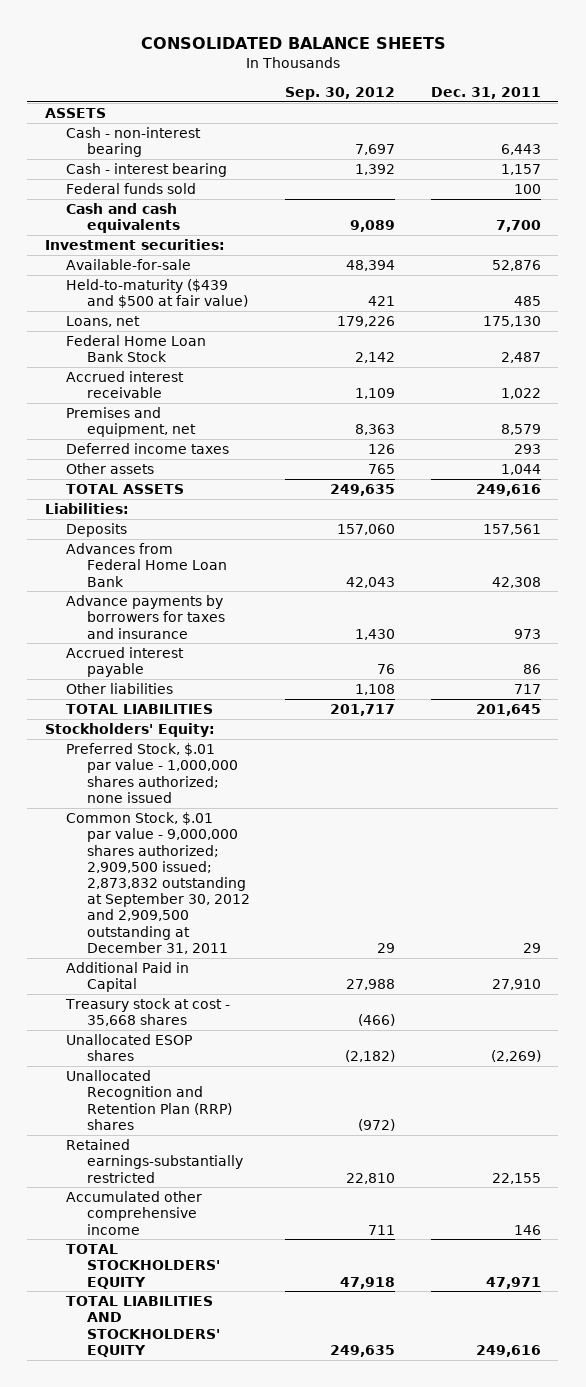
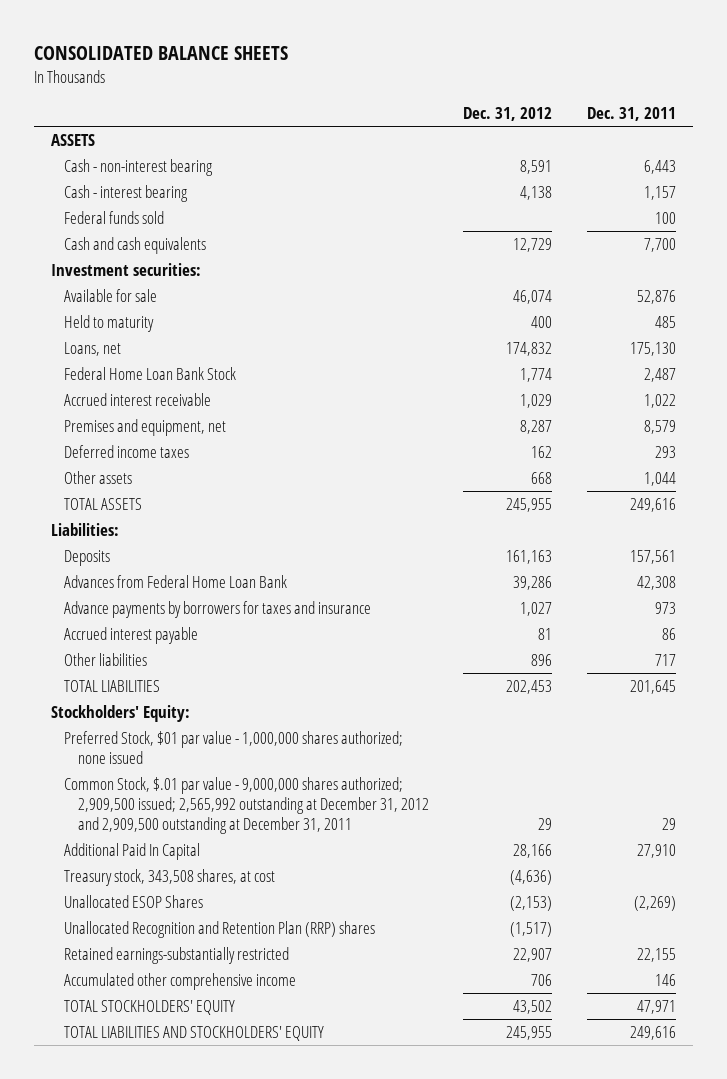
- | Sep. 30, 2012 | Dec. 31, 2011
+ | Dec. 31, 2012 | Dec. 31, 2011
- Available-for-sale | 48,394 | 52,876
- Held-to-maturity ($439 and $500 at fair value) | 421 | 485
+ Available for sale | 46,074 | 52,876
+ Held to maturity | 400 | 485
- Preferred Stock, $.01 par value - 1,000,000 shares authorized; none issued
- Common Stock, $.01 par value - 9,000,000 shares authorized; 2,909,500 issued; 2,873,832 outstanding at September 30, 2012 and 2,909,500 outstanding at December 31, 2011 | 29 | 29
- Additional Paid in Capital | 27,988 | 27,910
- Treasury stock at cost - 35,668 shares | (466) |
- Unallocated ESOP shares | (2,182) | (2,269)
+ Preferred Stock, $01 par value - 1,000,000 shares authorized; none issued
+ Common Stock, $.01 par value - 9,000,000 shares authorized; 2,909,500 issued; 2,565,992 outstanding at December 31, 2012 and 2,909,500 outstanding at December 31, 2011 | 29 | 29
+ Additional Paid In Capital | 28,166 | 27,910
+ Treasury stock, 343,508 shares, at cost | (4,636) |
+ Unallocated ESOP Shares | (2,153) | (2,269)

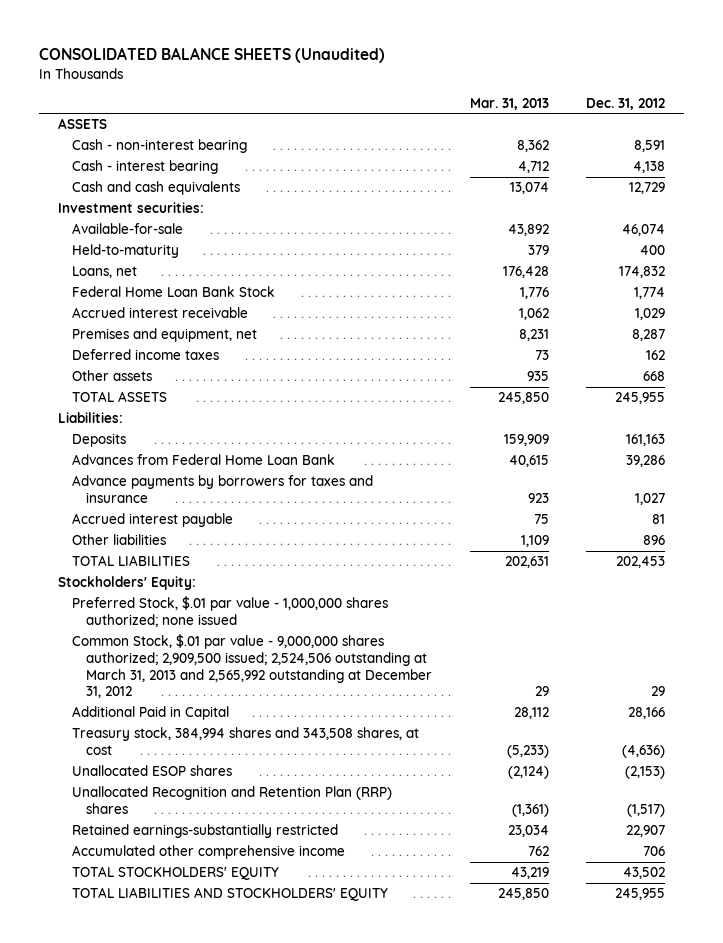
- CONSOLIDATED BALANCE SHEETS
+ CONSOLIDATED BALANCE SHEETS (Unaudited)
- | Dec. 31, 2012 | Dec. 31, 2011
+ | Mar. 31, 2013 | Dec. 31, 2012
- Federal funds sold | | 100
- Available for sale | 46,074 | 52,876
- Held to maturity | 400 | 485
+ Available-for-sale | 43,892 | 46,074
+ Held-to-maturity | 379 | 400
- Preferred Stock, $01 par value - 1,000,000 shares authorized; none issued
- Common Stock, $.01 par value - 9,000,000 shares authorized; 2,909,500 issued; 2,565,992 outstanding at December 31, 2012 and 2,909,500 outstanding at December 31, 2011 | 29 | 29
- Additional Paid In Capital | 28,166 | 27,910
- Treasury stock, 343,508 shares, at cost | (4,636) |
- Unallocated ESOP Shares | (2,153) | (2,269)
+ Preferred Stock, $.01 par value - 1,000,000 shares authorized; none issued
+ Common Stock, $.01 par value - 9,000,000 shares authorized; 2,909,500 issued; 2,524,506 outstanding at March 31, 2013 and 2,565,992 outstanding at December 31, 2012 | 29 | 29
+ Additional Paid in Capital | 28,112 | 28,166
+ Treasury stock, 384,994 shares and 343,508 shares, at cost | (5,233) | (4,636)
+ Unallocated ESOP shares | (2,124) | (2,153)

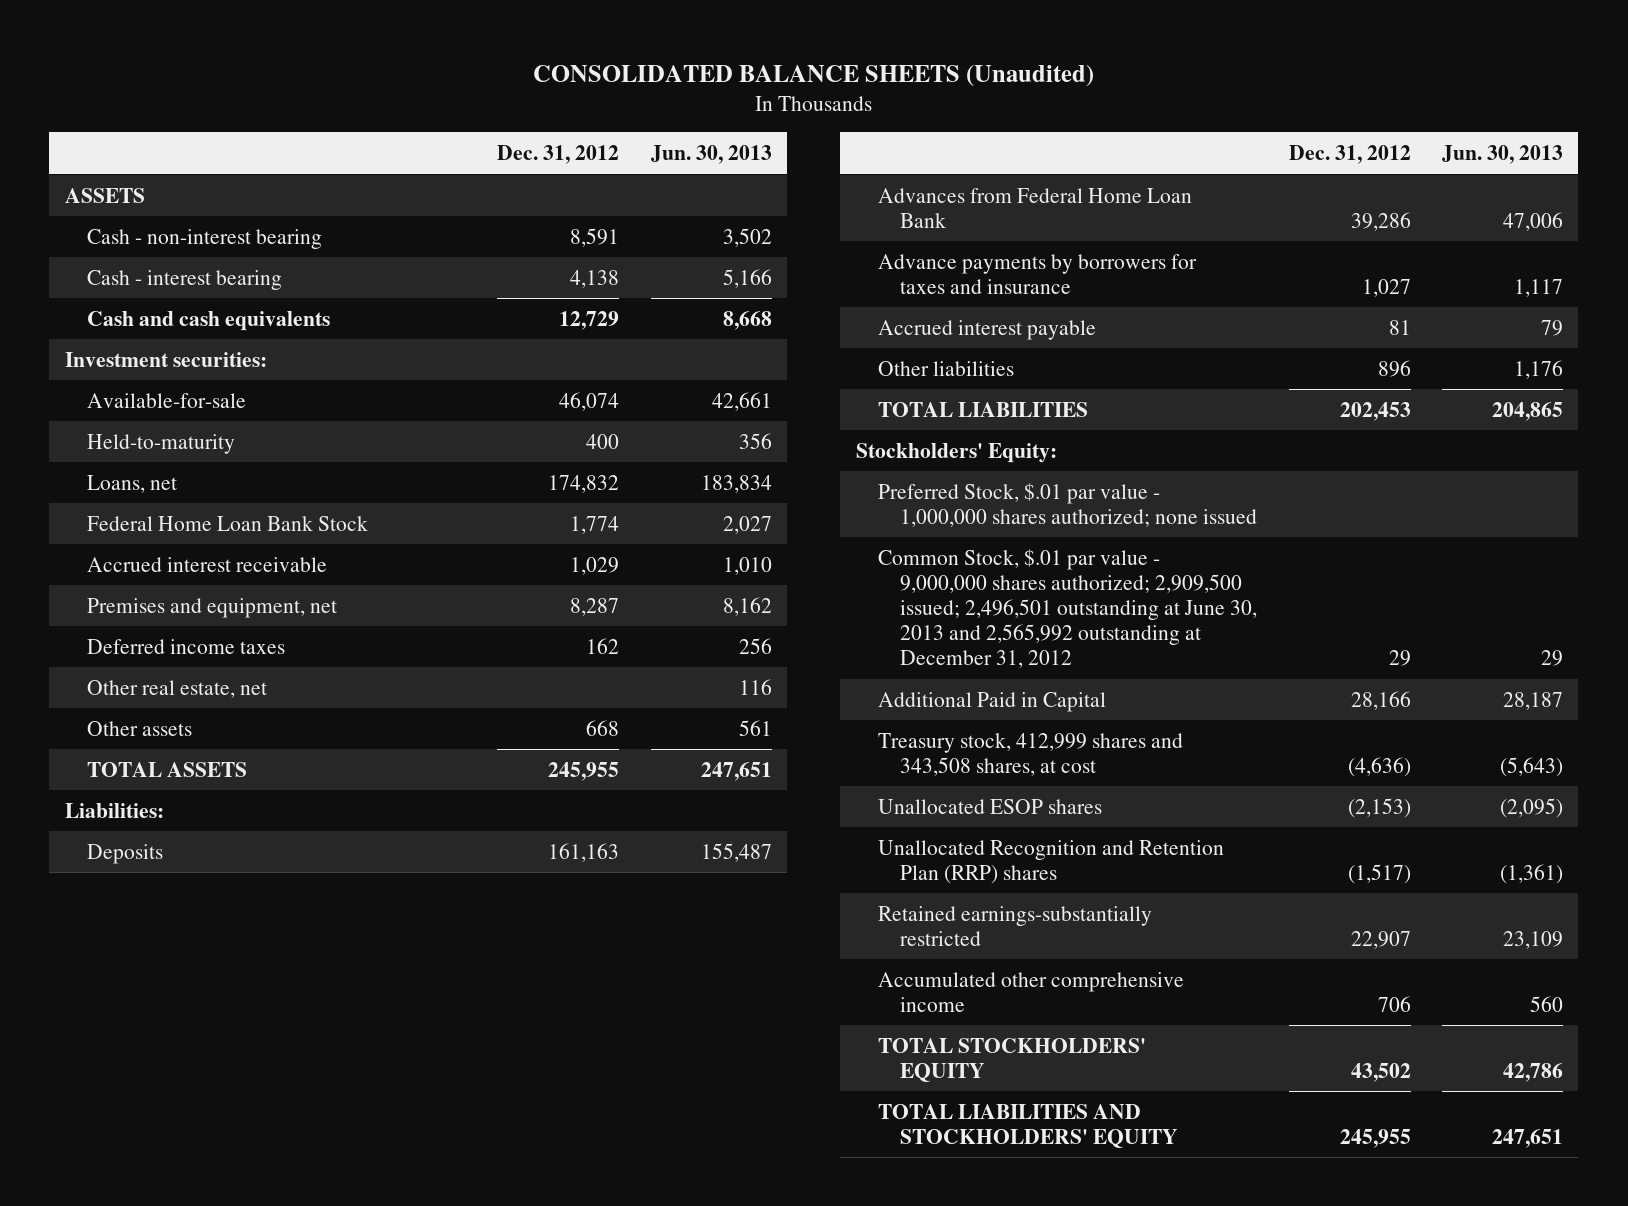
- | Mar. 31, 2013 | Dec. 31, 2012
+ | Dec. 31, 2012 | Jun. 30, 2013
+ Other real estate, net | | 116
- Common Stock, $.01 par value - 9,000,000 shares authorized; 2,909,500 issued; 2,524,506 outstanding at March 31, 2013 and 2,565,992 outstanding at December 31, 2012 | 29 | 29
+ Common Stock, $.01 par value - 9,000,000 shares authorized; 2,909,500 issued; 2,496,501 outstanding at June 30, 2013 and 2,565,992 outstanding at December 31, 2012 | 29 | 29
- Treasury stock, 384,994 shares and 343,508 shares, at cost | (5,233) | (4,636)
+ Treasury stock, 412,999 shares and 343,508 shares, at cost | (4,636) | (5,643)

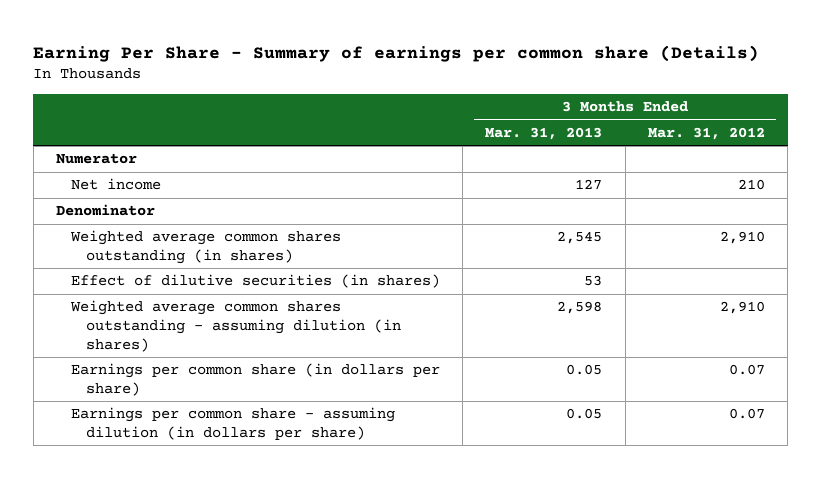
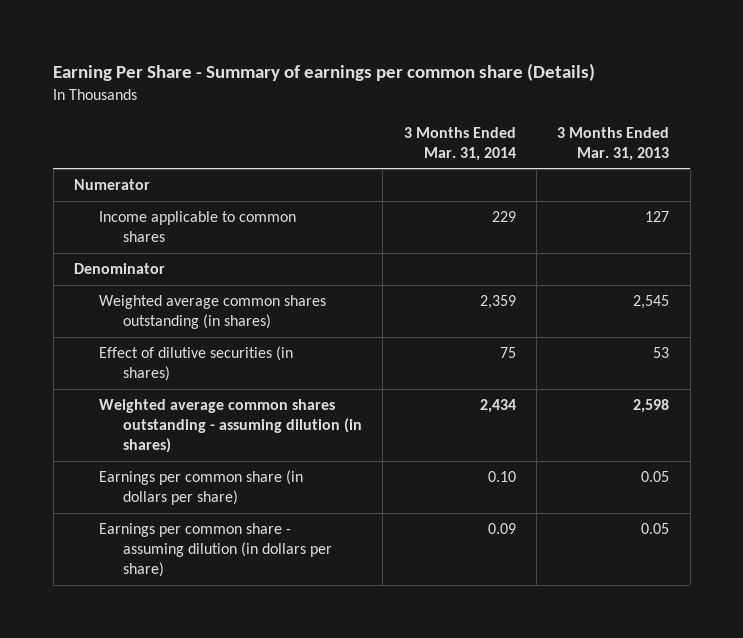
- | 3 Months Ended Mar. 31, 2013 | 3 Months Ended Mar. 31, 2012
+ | 3 Months Ended Mar. 31, 2014 | 3 Months Ended Mar. 31, 2013
- Net income | 127 | 210
+ Income applicable to common shares | 229 | 127

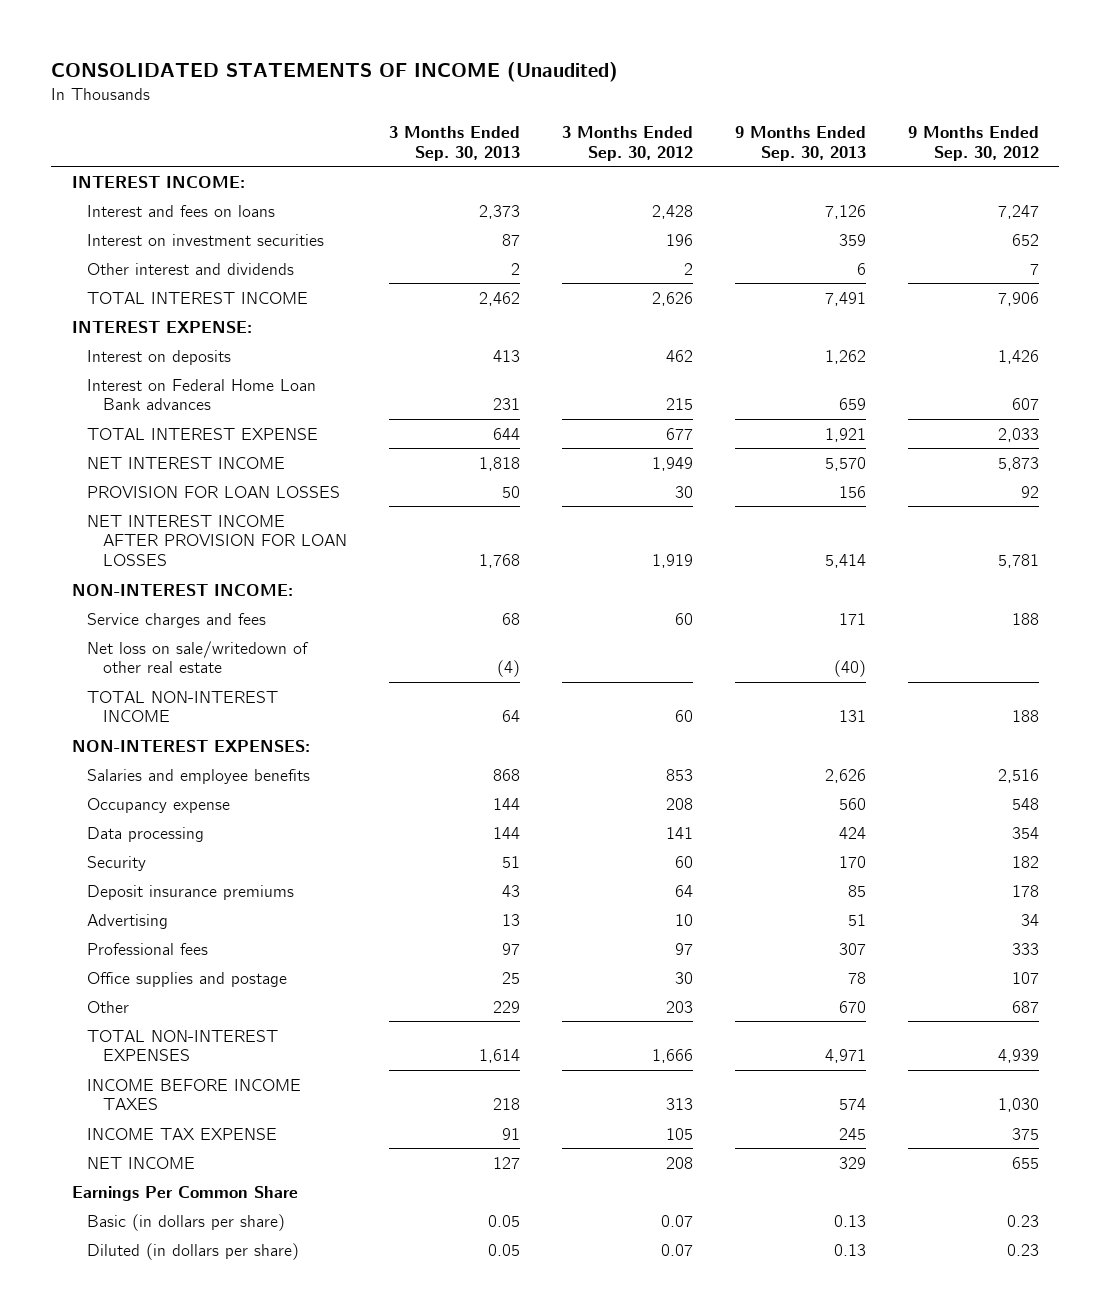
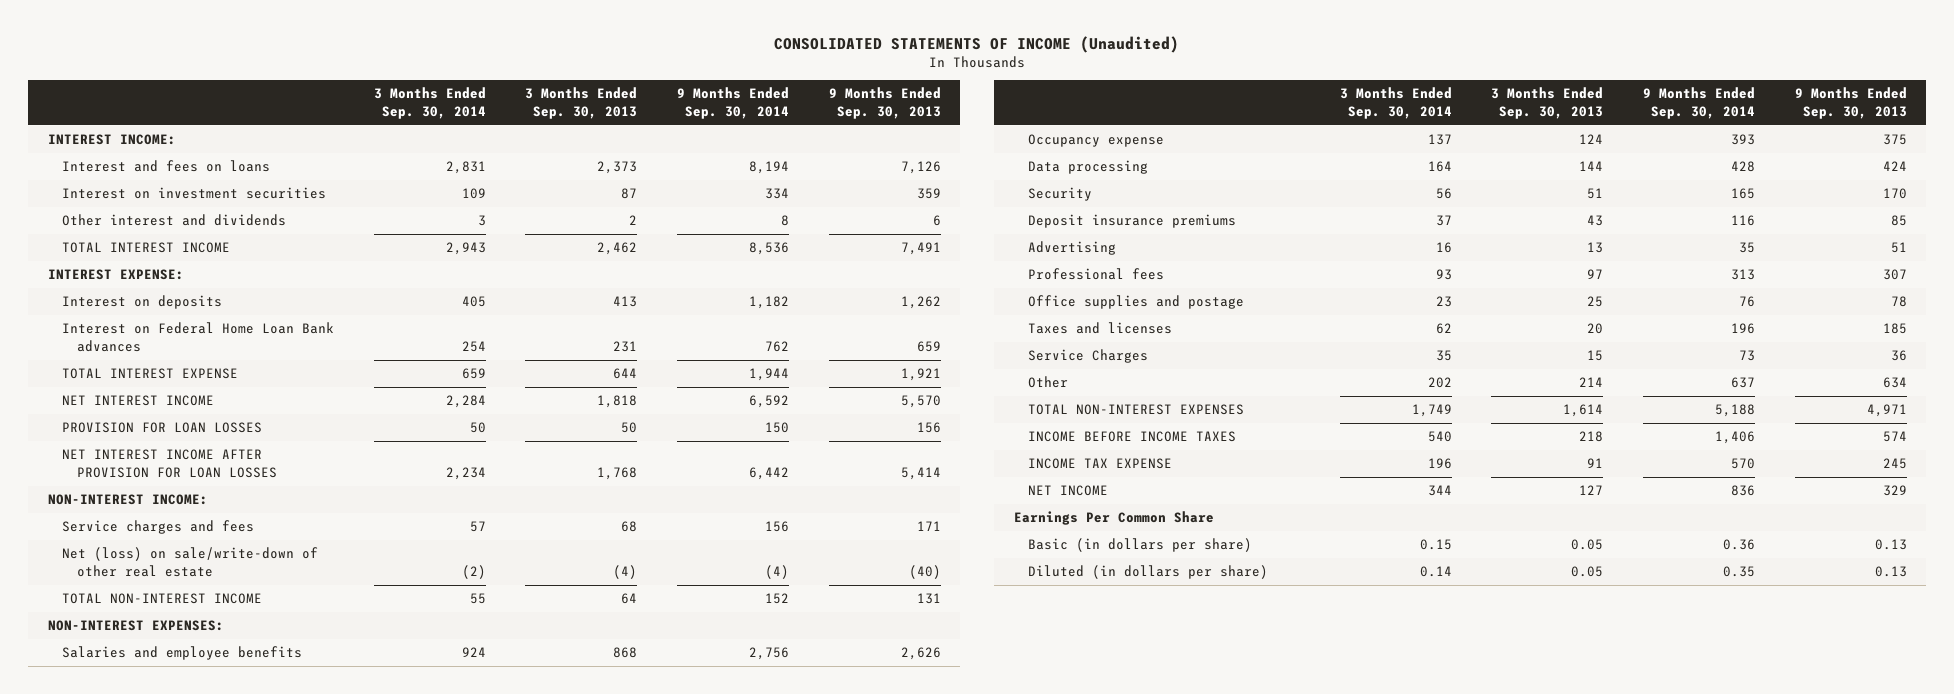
- | 3 Months Ended Sep. 30, 2013 | 3 Months Ended Sep. 30, 2012 | 9 Months Ended Sep. 30, 2013 | 9 Months Ended Sep. 30, 2012
+ | 3 Months Ended Sep. 30, 2014 | 3 Months Ended Sep. 30, 2013 | 9 Months Ended Sep. 30, 2014 | 9 Months Ended Sep. 30, 2013
- Net loss on sale/writedown of other real estate | (4) | | (40) |
+ Net (loss) on sale/write-down of other real estate | (2) | (4) | (4) | (40)
- Occupancy expense | 144 | 208 | 560 | 548
+ Occupancy expense | 137 | 124 | 393 | 375
- Other | 229 | 203 | 670 | 687
+ Taxes and licenses | 62 | 20 | 196 | 185
+ Service Charges | 35 | 15 | 73 | 36
+ Other | 202 | 214 | 637 | 634

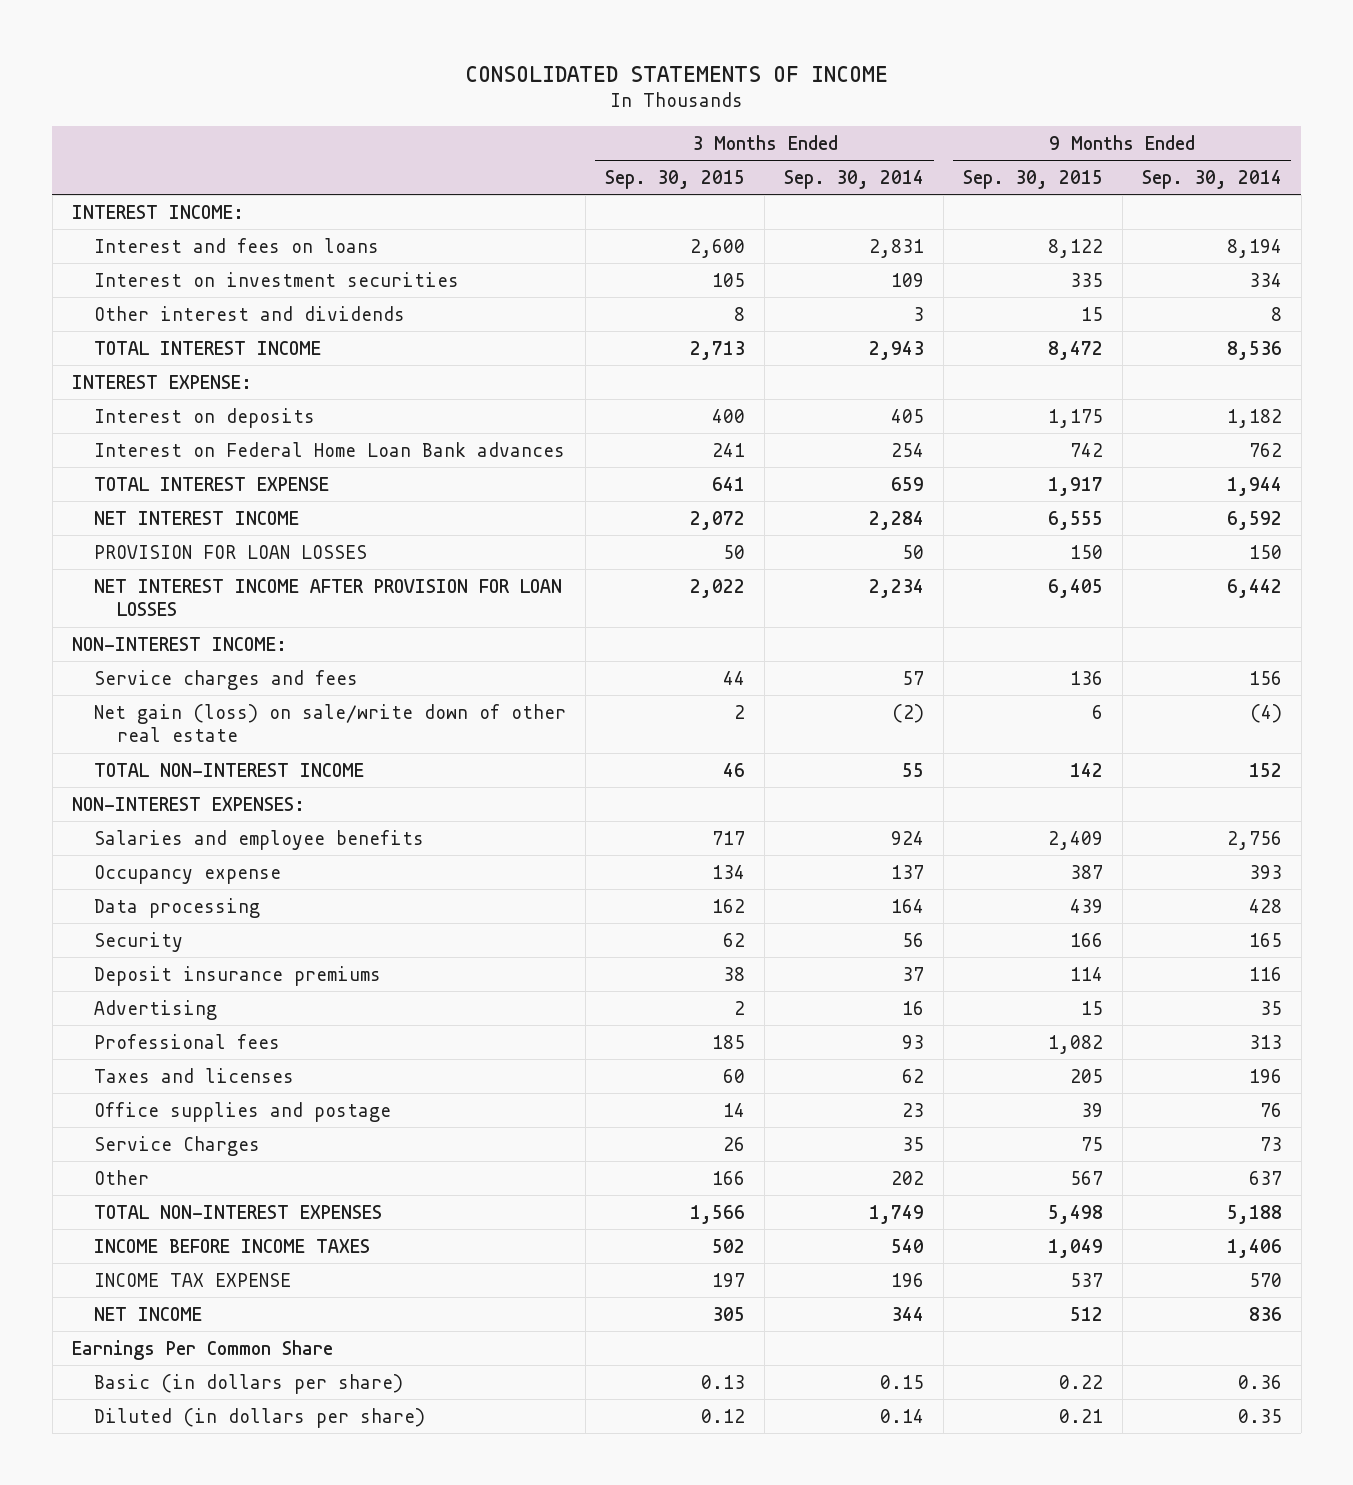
- CONSOLIDATED STATEMENTS OF INCOME (Unaudited)
+ CONSOLIDATED STATEMENTS OF INCOME
- | 3 Months Ended Sep. 30, 2014 | 3 Months Ended Sep. 30, 2013 | 9 Months Ended Sep. 30, 2014 | 9 Months Ended Sep. 30, 2013
+ | 3 Months Ended Sep. 30, 2015 | 3 Months Ended Sep. 30, 2014 | 9 Months Ended Sep. 30, 2015 | 9 Months Ended Sep. 30, 2014
- Net (loss) on sale/write-down of other real estate | (2) | (4) | (4) | (40)
+ Net gain (loss) on sale/write down of other real estate | 2 | (2) | 6 | (4)
moved down: Office supplies and postage | 14 | 23 | 39 | 76

